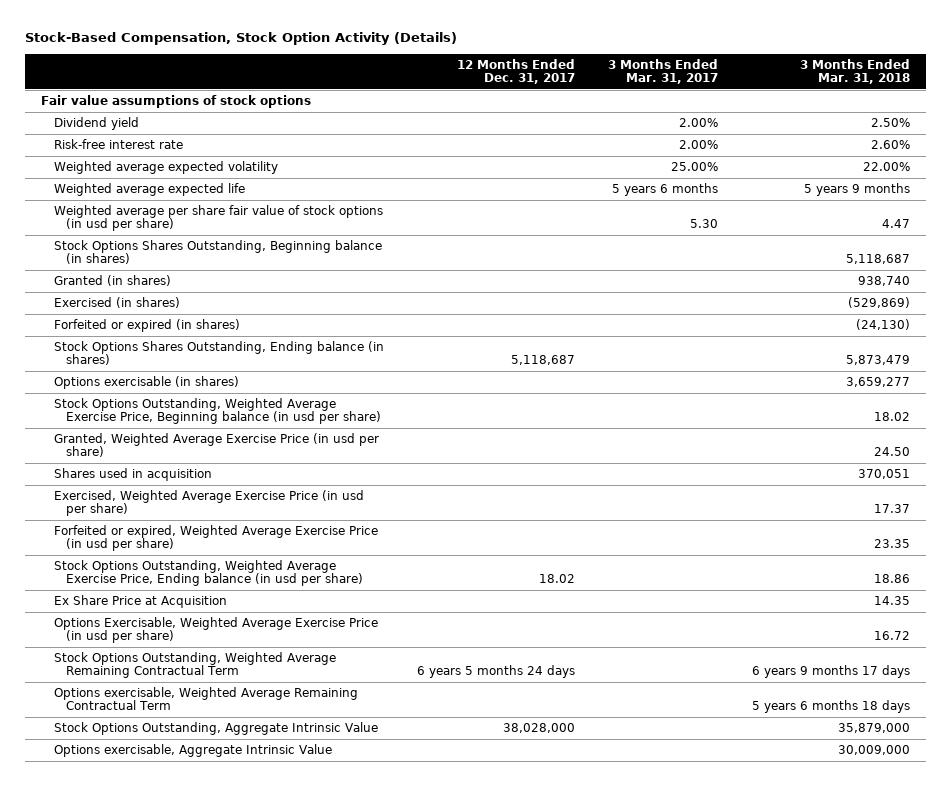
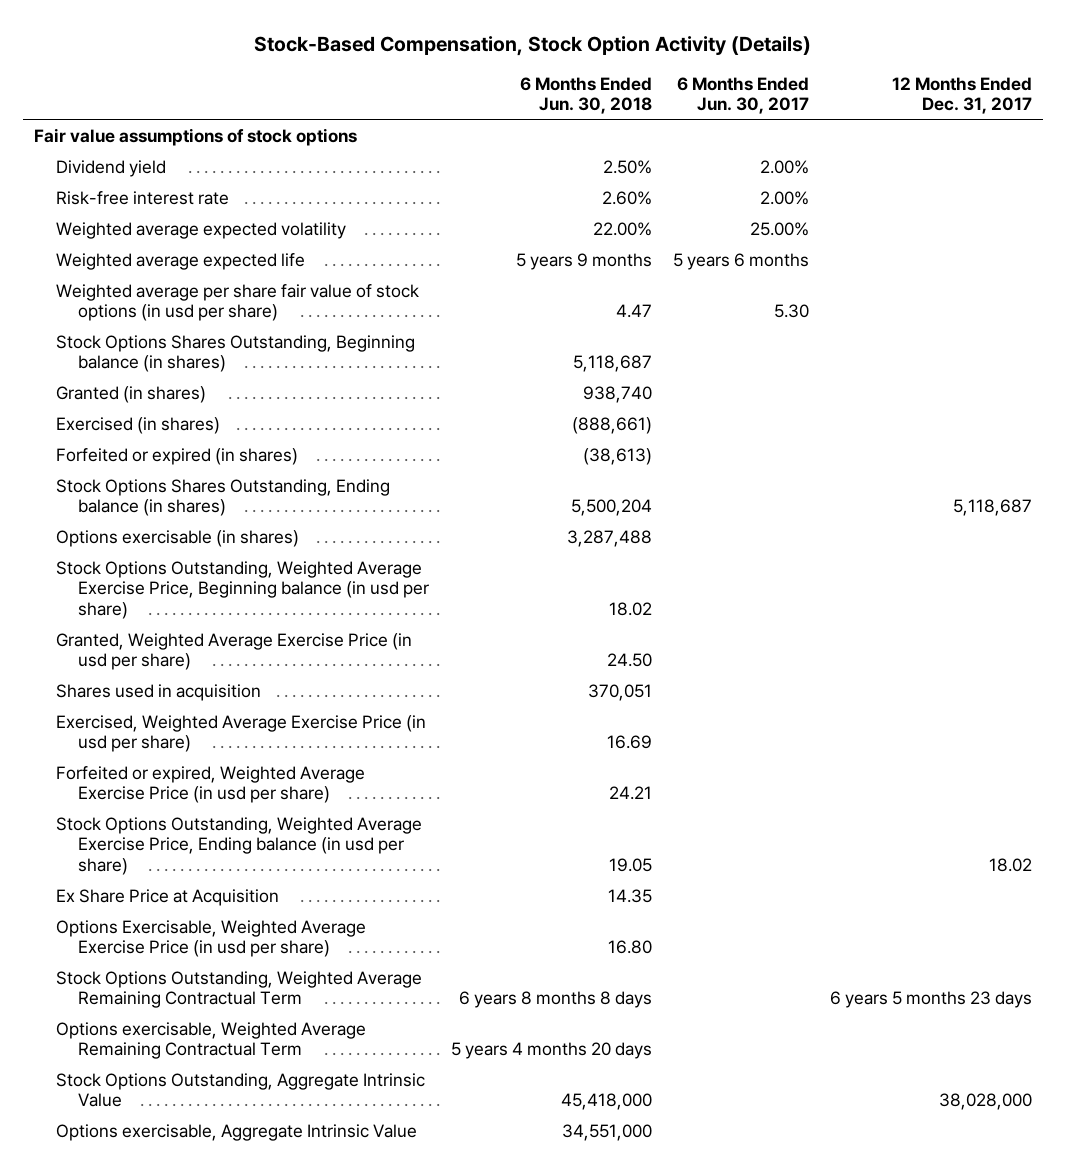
- | 12 Months Ended Dec. 31, 2017 | 3 Months Ended Mar. 31, 2017 | 3 Months Ended Mar. 31, 2018
+ | 6 Months Ended Jun. 30, 2018 | 6 Months Ended Jun. 30, 2017 | 12 Months Ended Dec. 31, 2017
- Stock Options Outstanding, Weighted Average Remaining Contractual Term | 6 years 5 months 24 days | | 6 years 9 months 17 days
+ Stock Options Outstanding, Weighted Average Remaining Contractual Term | 6 years 8 months 8 days | | 6 years 5 months 23 days

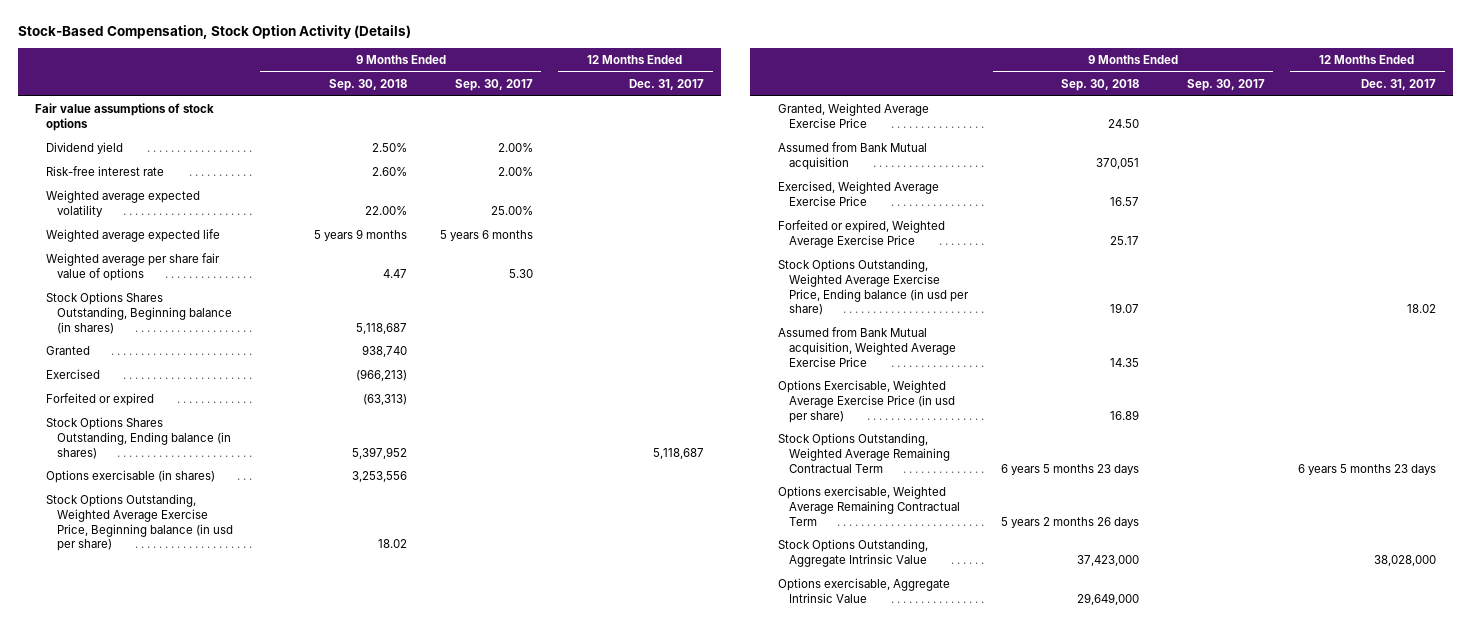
- | 6 Months Ended Jun. 30, 2018 | 6 Months Ended Jun. 30, 2017 | 12 Months Ended Dec. 31, 2017
+ | 9 Months Ended Sep. 30, 2018 | 9 Months Ended Sep. 30, 2017 | 12 Months Ended Dec. 31, 2017
- Weighted average per share fair value of stock options (in usd per share) | 4.47 | 5.30 |
+ Weighted average per share fair value of options | 4.47 | 5.30 |
- Granted (in shares) | 938,740 | |
- Exercised (in shares) | (888,661) | |
- Forfeited or expired (in shares) | (38,613) | |
+ Granted | 938,740 | |
+ Exercised | (966,213) | |
+ Forfeited or expired | (63,313) | |
- Granted, Weighted Average Exercise Price (in usd per share) | 24.50 | |
- Shares used in acquisition | 370,051 | |
- Exercised, Weighted Average Exercise Price (in usd per share) | 16.69 | |
- Forfeited or expired, Weighted Average Exercise Price (in usd per share) | 24.21 | |
+ Granted, Weighted Average Exercise Price | 24.50 | |
+ Assumed from Bank Mutual acquisition | 370,051 | |
+ Exercised, Weighted Average Exercise Price | 16.57 | |
+ Forfeited or expired, Weighted Average Exercise Price | 25.17 | |
- Ex Share Price at Acquisition | 14.35 | |
+ Assumed from Bank Mutual acquisition, Weighted Average Exercise Price | 14.35 | |

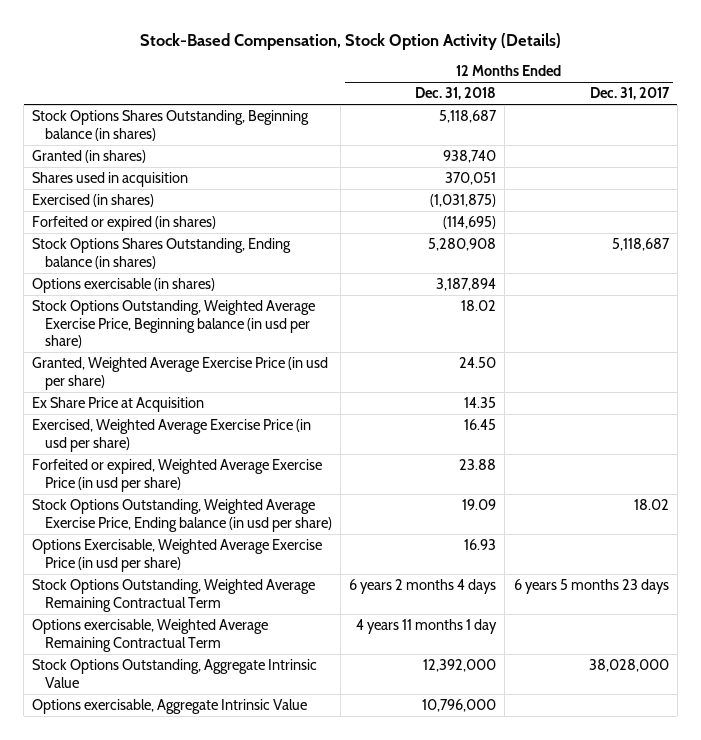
- | 9 Months Ended Sep. 30, 2018 | 9 Months Ended Sep. 30, 2017 | 12 Months Ended Dec. 31, 2017
+ | 12 Months Ended Dec. 31, 2018 | 12 Months Ended Dec. 31, 2017
- Fair value assumptions of stock options
- Dividend yield | 2.50% | 2.00% |
- Risk-free interest rate | 2.60% | 2.00% |
- Weighted average expected volatility | 22.00% | 25.00% |
- Weighted average expected life | 5 years 9 months | 5 years 6 months |
- Weighted average per share fair value of options | 4.47 | 5.30 |
- Granted | 938,740 | |
- Exercised | (966,213) | |
- Forfeited or expired | (63,313) | |
+ Granted (in shares) | 938,740 |
+ Shares used in acquisition | 370,051 |
+ Exercised (in shares) | (1,031,875) |
+ Forfeited or expired (in shares) | (114,695) |
- Granted, Weighted Average Exercise Price | 24.50 | |
- Assumed from Bank Mutual acquisition | 370,051 | |
- Exercised, Weighted Average Exercise Price | 16.57 | |
- Forfeited or expired, Weighted Average Exercise Price | 25.17 | |
+ Granted, Weighted Average Exercise Price (in usd per share) | 24.50 |
+ Ex Share Price at Acquisition | 14.35 |
+ Exercised, Weighted Average Exercise Price (in usd per share) | 16.45 |
+ Forfeited or expired, Weighted Average Exercise Price (in usd per share) | 23.88 |
- Assumed from Bank Mutual acquisition, Weighted Average Exercise Price | 14.35 | |

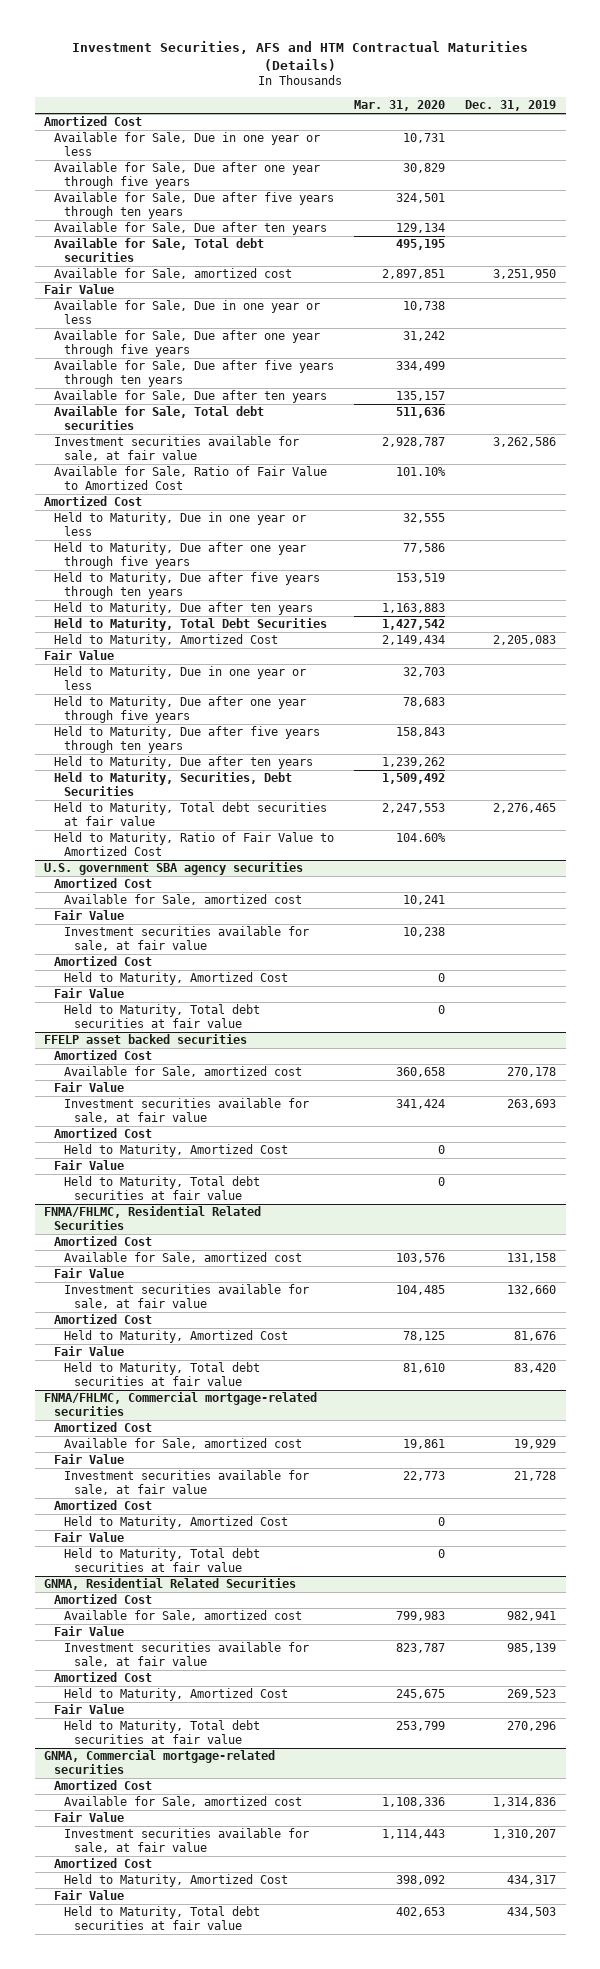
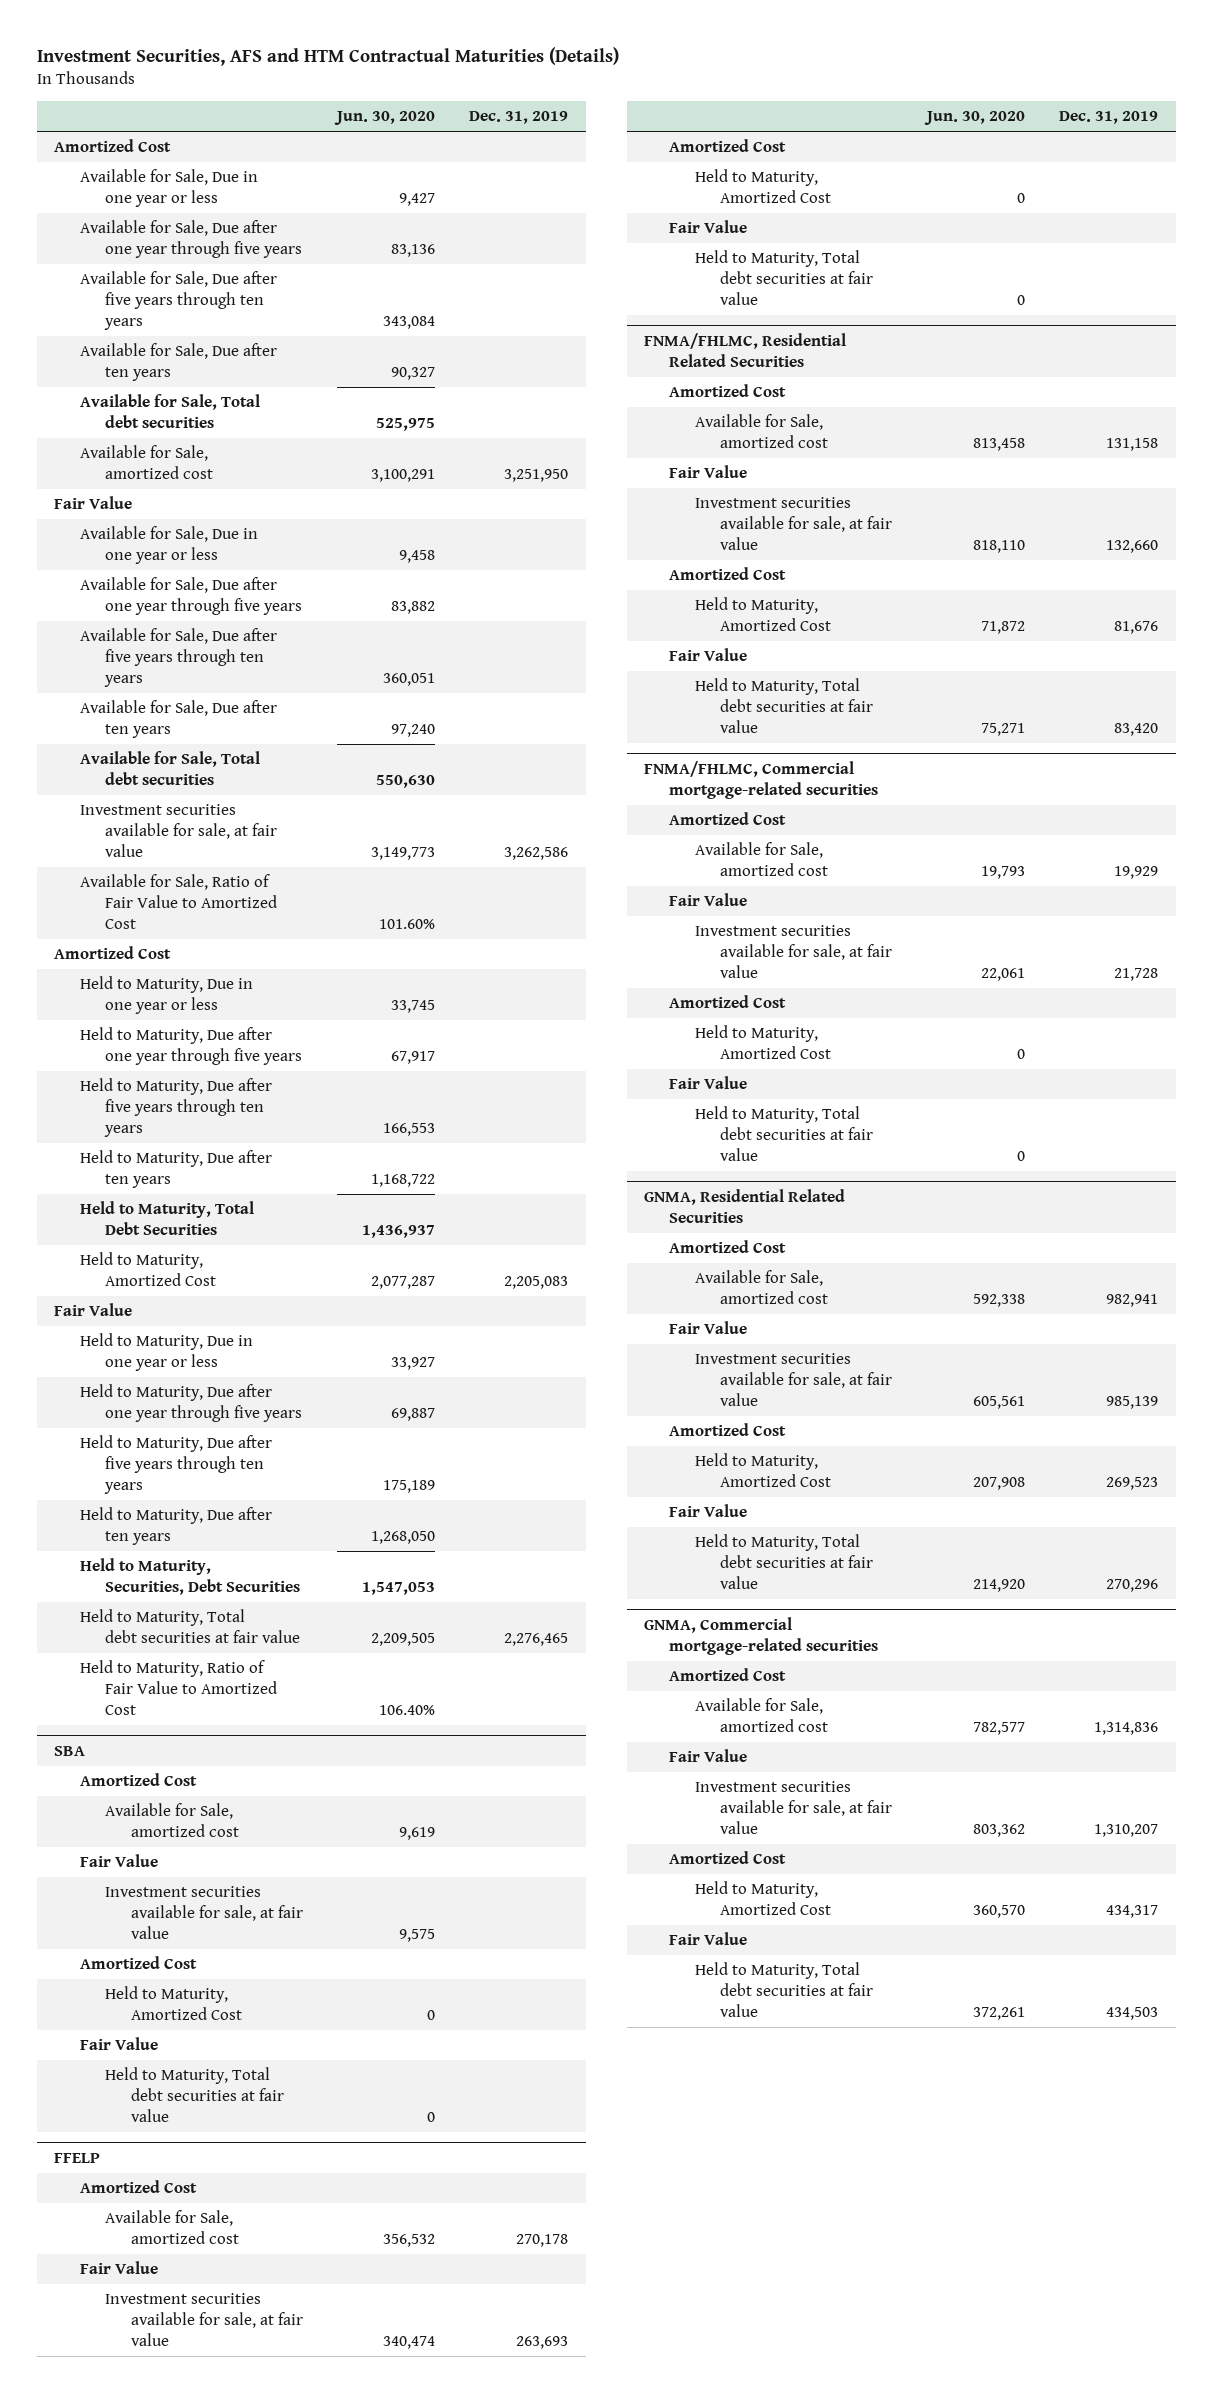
- | Mar. 31, 2020 | Dec. 31, 2019
+ | Jun. 30, 2020 | Dec. 31, 2019
- U.S. government SBA agency securities
+ SBA
- FFELP asset backed securities
+ FFELP

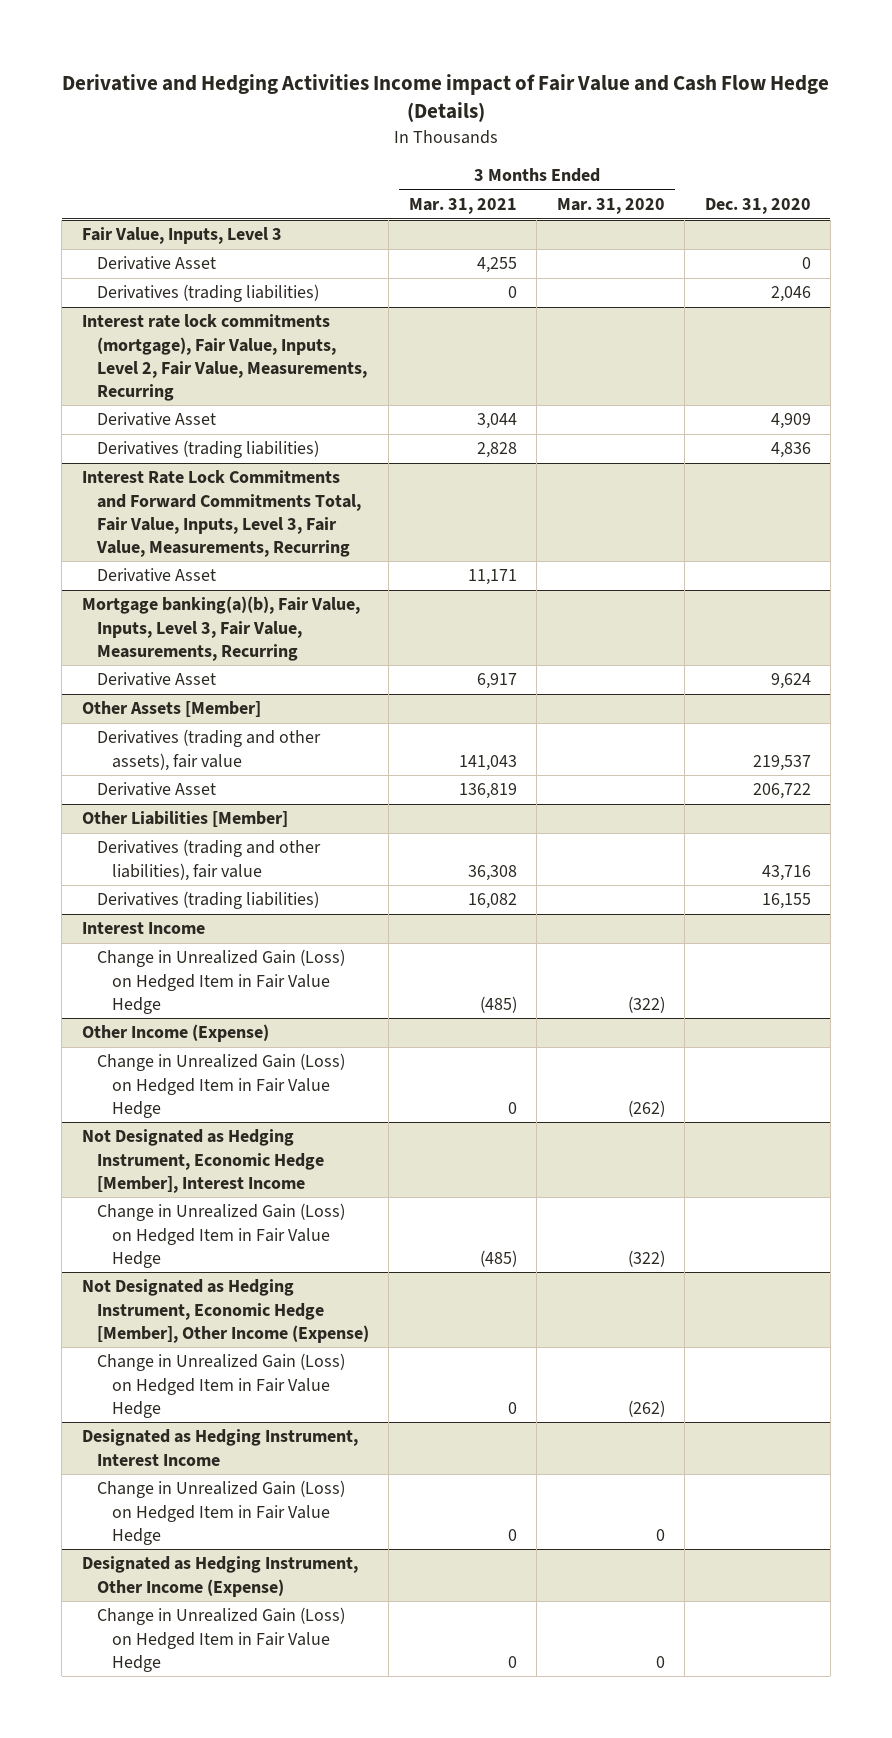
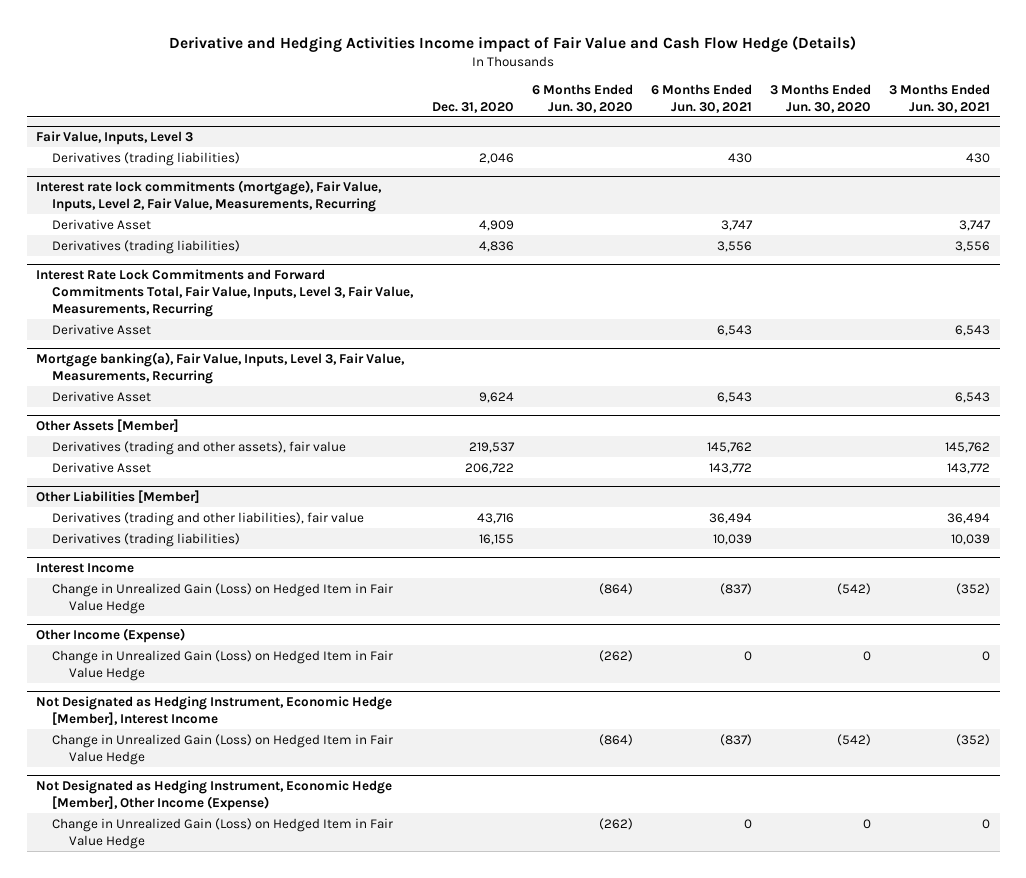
- | 3 Months Ended Mar. 31, 2021 | 3 Months Ended Mar. 31, 2020 | Dec. 31, 2020
+ | Dec. 31, 2020 | 6 Months Ended Jun. 30, 2020 | 6 Months Ended Jun. 30, 2021 | 3 Months Ended Jun. 30, 2020 | 3 Months Ended Jun. 30, 2021
@ Fair Value, Inputs, Level 3
- Derivative Asset | 4,255 | | 0
- Mortgage banking(a)(b), Fair Value, Inputs, Level 3, Fair Value, Measurements, Recurring
+ Mortgage banking(a), Fair Value, Inputs, Level 3, Fair Value, Measurements, Recurring
- Designated as Hedging Instrument, Interest Income
- Change in Unrealized Gain (Loss) on Hedged Item in Fair Value Hedge | 0 | 0 |
- Designated as Hedging Instrument, Other Income (Expense)
- Change in Unrealized Gain (Loss) on Hedged Item in Fair Value Hedge | 0 | 0 |

